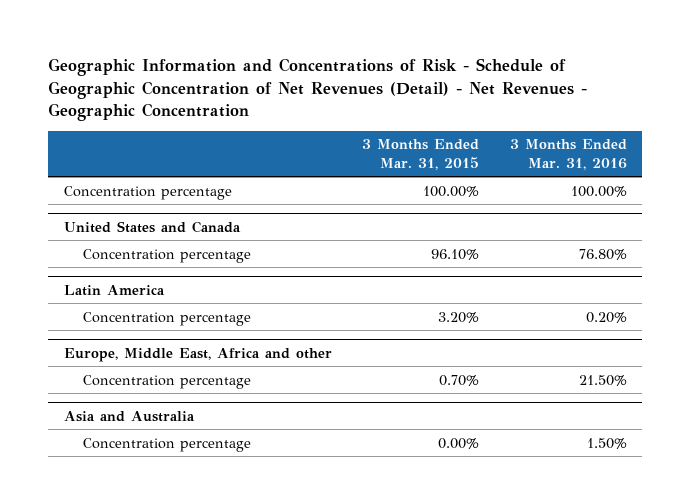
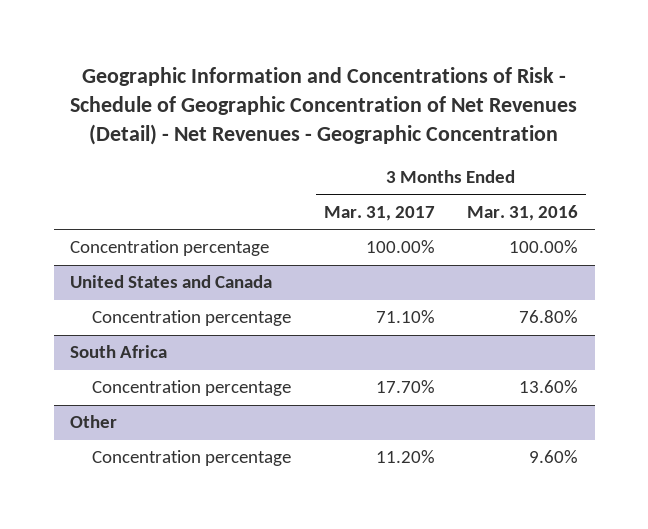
- | 3 Months Ended Mar. 31, 2015 | 3 Months Ended Mar. 31, 2016
+ | 3 Months Ended Mar. 31, 2017 | 3 Months Ended Mar. 31, 2016
- Latin America
- Concentration percentage | 3.20% | 0.20%
- Europe, Middle East, Africa and other
- Concentration percentage | 0.70% | 21.50%
- Asia and Australia
- Concentration percentage | 0.00% | 1.50%
+ South Africa
+ Concentration percentage | 17.70% | 13.60%
+ Other
+ Concentration percentage | 11.20% | 9.60%

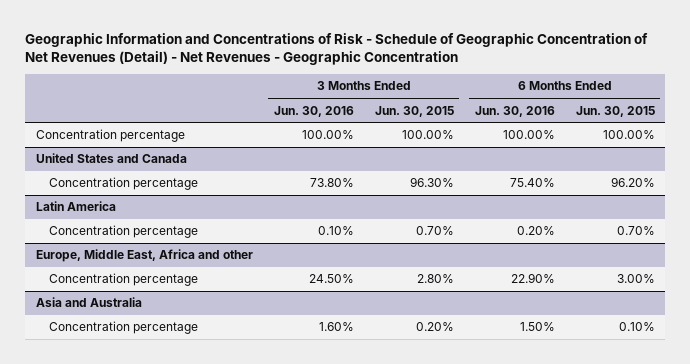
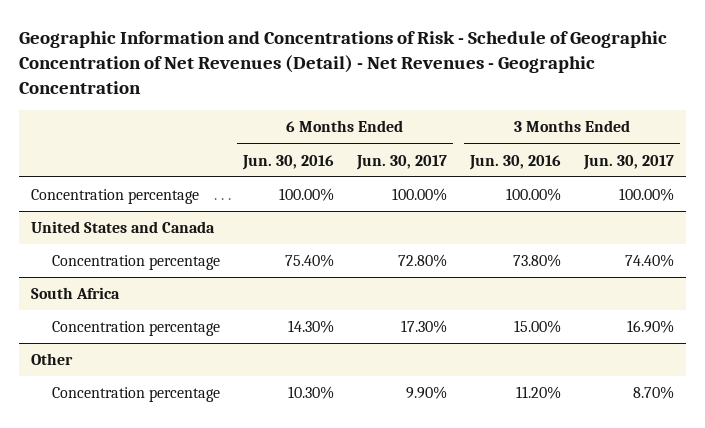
- | 3 Months Ended Jun. 30, 2016 | 3 Months Ended Jun. 30, 2015 | 6 Months Ended Jun. 30, 2016 | 6 Months Ended Jun. 30, 2015
+ | 6 Months Ended Jun. 30, 2016 | 6 Months Ended Jun. 30, 2017 | 3 Months Ended Jun. 30, 2016 | 3 Months Ended Jun. 30, 2017
- Latin America
- Concentration percentage | 0.10% | 0.70% | 0.20% | 0.70%
- Europe, Middle East, Africa and other
- Concentration percentage | 24.50% | 2.80% | 22.90% | 3.00%
- Asia and Australia
- Concentration percentage | 1.60% | 0.20% | 1.50% | 0.10%
+ South Africa
+ Concentration percentage | 14.30% | 17.30% | 15.00% | 16.90%
+ Other
+ Concentration percentage | 10.30% | 9.90% | 11.20% | 8.70%

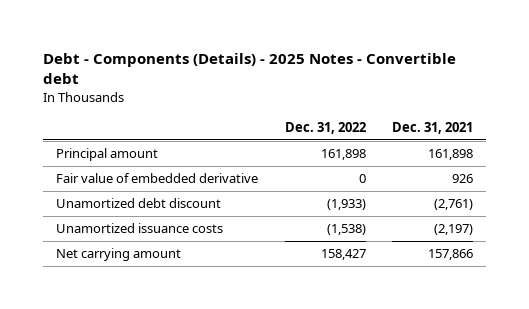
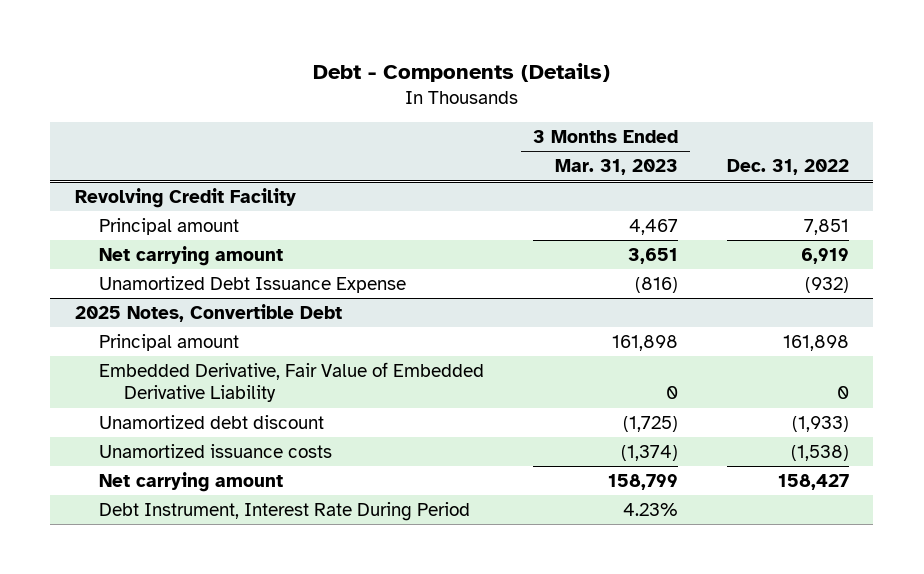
- Debt - Components (Details) - 2025 Notes - Convertible debt
+ Debt - Components (Details)
- | Dec. 31, 2022 | Dec. 31, 2021
+ | 3 Months Ended Mar. 31, 2023 | Dec. 31, 2022
+ Revolving Credit Facility
+ Principal amount | 4,467 | 7,851
+ Net carrying amount | 3,651 | 6,919
+ Unamortized Debt Issuance Expense | (816) | (932)
+ 2025 Notes, Convertible Debt
- Fair value of embedded derivative | 0 | 926
+ Embedded Derivative, Fair Value of Embedded Derivative Liability | 0 | 0
+ Debt Instrument, Interest Rate During Period | 4.23% |

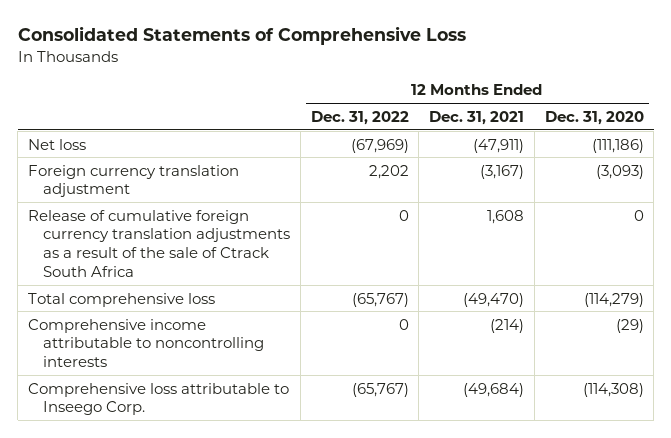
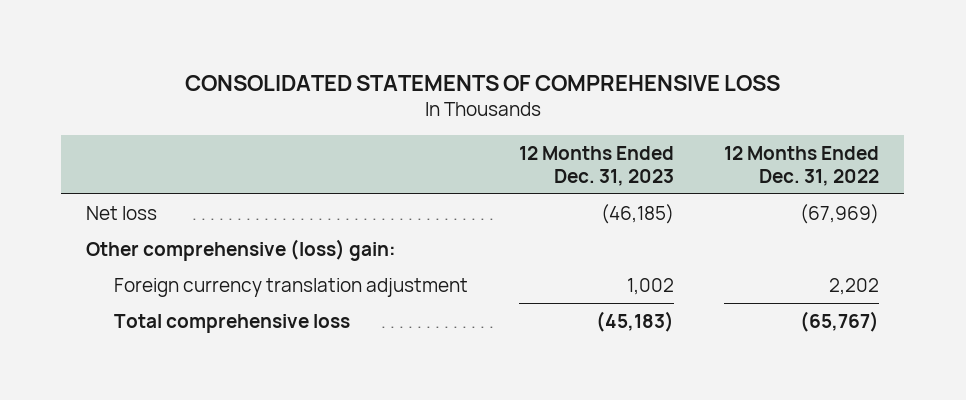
- Consolidated Statements of Comprehensive Loss
+ CONSOLIDATED STATEMENTS OF COMPREHENSIVE LOSS
- | 12 Months Ended Dec. 31, 2022 | 12 Months Ended Dec. 31, 2021 | 12 Months Ended Dec. 31, 2020
+ | 12 Months Ended Dec. 31, 2023 | 12 Months Ended Dec. 31, 2022
+ Other comprehensive (loss) gain:
- Release of cumulative foreign currency translation adjustments as a result of the sale of Ctrack South Africa | 0 | 1,608 | 0
- Comprehensive income attributable to noncontrolling interests | 0 | (214) | (29)
- Comprehensive loss attributable to Inseego Corp. | (65,767) | (49,684) | (114,308)

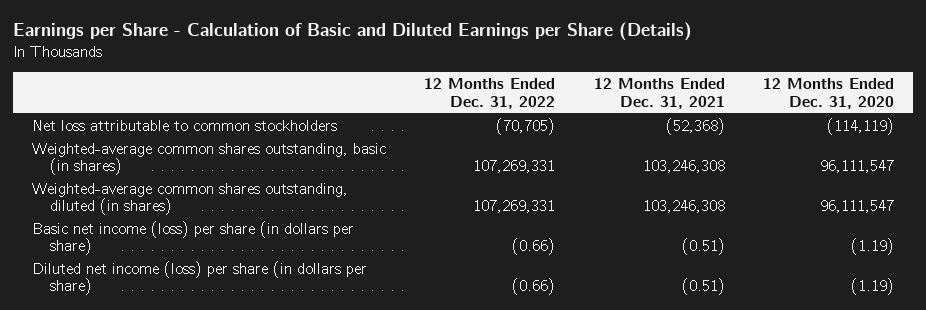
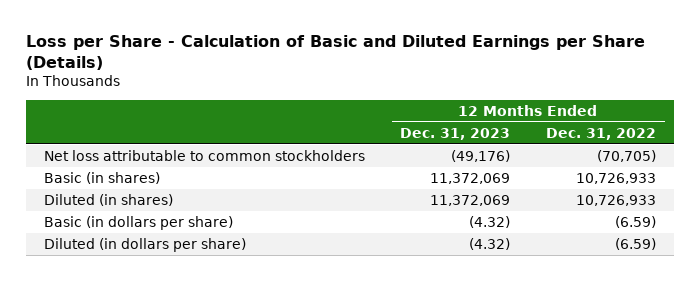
- Earnings per Share - Calculation of Basic and Diluted Earnings per Share (Details)
+ Loss per Share - Calculation of Basic and Diluted Earnings per Share (Details)
- | 12 Months Ended Dec. 31, 2022 | 12 Months Ended Dec. 31, 2021 | 12 Months Ended Dec. 31, 2020
+ | 12 Months Ended Dec. 31, 2023 | 12 Months Ended Dec. 31, 2022
- Weighted-average common shares outstanding, basic (in shares) | 107,269,331 | 103,246,308 | 96,111,547
- Weighted-average common shares outstanding, diluted (in shares) | 107,269,331 | 103,246,308 | 96,111,547
- Basic net income (loss) per share (in dollars per share) | (0.66) | (0.51) | (1.19)
- Diluted net income (loss) per share (in dollars per share) | (0.66) | (0.51) | (1.19)
+ Basic (in shares) | 11,372,069 | 10,726,933
+ Diluted (in shares) | 11,372,069 | 10,726,933
+ Basic (in dollars per share) | (4.32) | (6.59)
+ Diluted (in dollars per share) | (4.32) | (6.59)

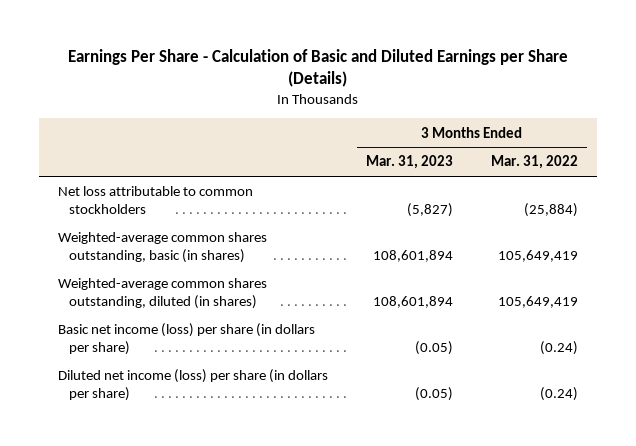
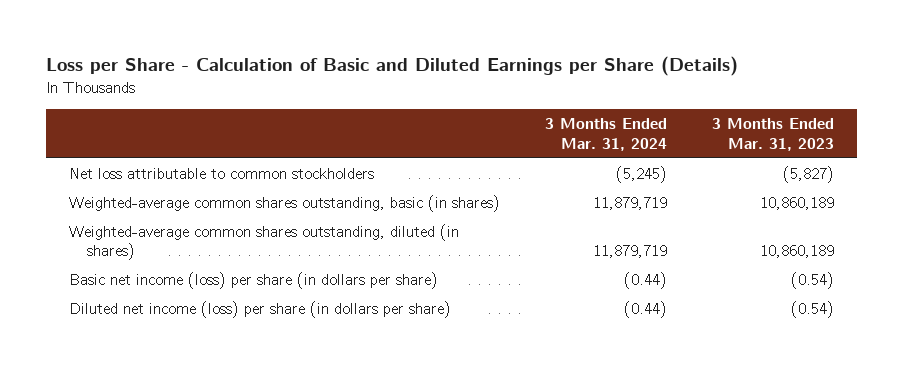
- Earnings Per Share - Calculation of Basic and Diluted Earnings per Share (Details)
+ Loss per Share - Calculation of Basic and Diluted Earnings per Share (Details)
- | 3 Months Ended Mar. 31, 2023 | 3 Months Ended Mar. 31, 2022
+ | 3 Months Ended Mar. 31, 2024 | 3 Months Ended Mar. 31, 2023
- Weighted-average common shares outstanding, basic (in shares) | 108,601,894 | 105,649,419
- Weighted-average common shares outstanding, diluted (in shares) | 108,601,894 | 105,649,419
- Basic net income (loss) per share (in dollars per share) | (0.05) | (0.24)
- Diluted net income (loss) per share (in dollars per share) | (0.05) | (0.24)
+ Weighted-average common shares outstanding, basic (in shares) | 11,879,719 | 10,860,189
+ Weighted-average common shares outstanding, diluted (in shares) | 11,879,719 | 10,860,189
+ Basic net income (loss) per share (in dollars per share) | (0.44) | (0.54)
+ Diluted net income (loss) per share (in dollars per share) | (0.44) | (0.54)

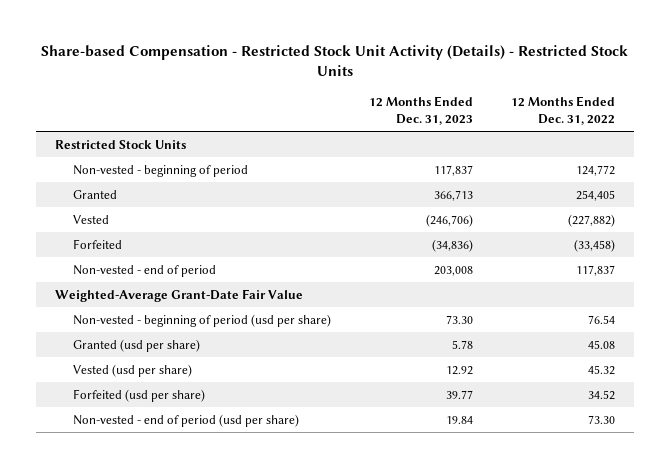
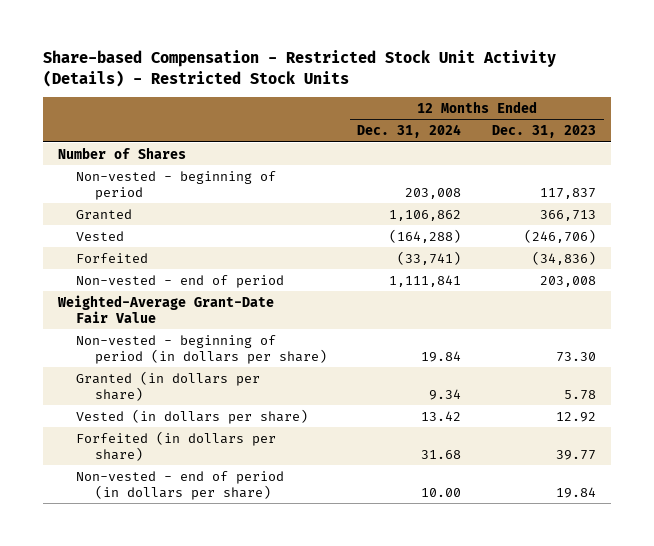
- | 12 Months Ended Dec. 31, 2023 | 12 Months Ended Dec. 31, 2022
+ | 12 Months Ended Dec. 31, 2024 | 12 Months Ended Dec. 31, 2023
- Restricted Stock Units
+ Number of Shares
- Non-vested - beginning of period (usd per share) | 73.30 | 76.54
- Granted (usd per share) | 5.78 | 45.08
- Vested (usd per share) | 12.92 | 45.32
- Forfeited (usd per share) | 39.77 | 34.52
- Non-vested - end of period (usd per share) | 19.84 | 73.30
+ Non-vested - beginning of period (in dollars per share) | 19.84 | 73.30
+ Granted (in dollars per share) | 9.34 | 5.78
+ Vested (in dollars per share) | 13.42 | 12.92
+ Forfeited (in dollars per share) | 31.68 | 39.77
+ Non-vested - end of period (in dollars per share) | 10.00 | 19.84

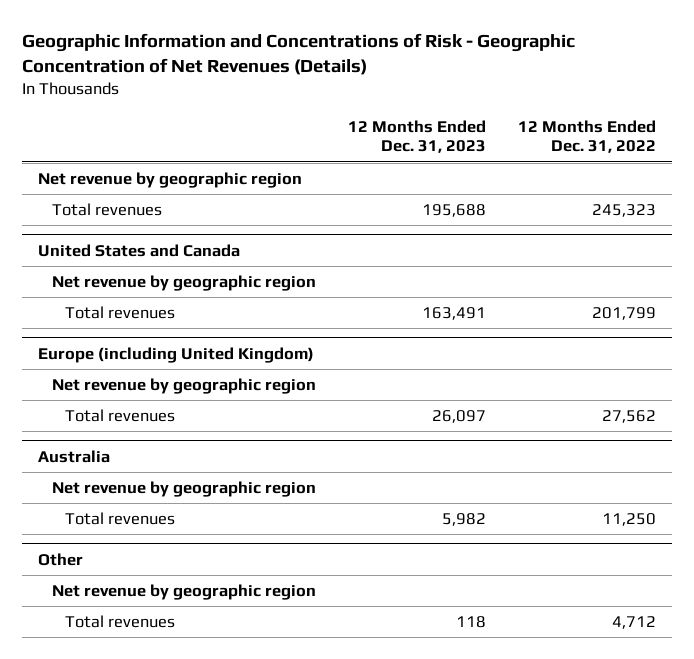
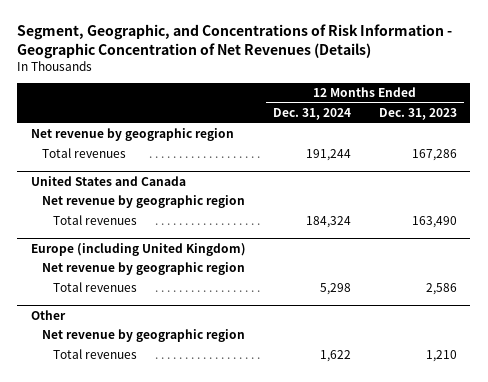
- Geographic Information and Concentrations of Risk - Geographic Concentration of Net Revenues (Details)
+ Segment, Geographic, and Concentrations of Risk Information - Geographic Concentration of Net Revenues (Details)
- | 12 Months Ended Dec. 31, 2023 | 12 Months Ended Dec. 31, 2022
+ | 12 Months Ended Dec. 31, 2024 | 12 Months Ended Dec. 31, 2023
- Total revenues | 195,688 | 245,323
+ Total revenues | 191,244 | 167,286
@ United States and Canada
- Total revenues | 163,491 | 201,799
+ Total revenues | 184,324 | 163,490
@ Europe (including United Kingdom)
- Total revenues | 26,097 | 27,562
- Australia
- Net revenue by geographic region
- Total revenues | 5,982 | 11,250
@ Europe (including United Kingdom)
+ Total revenues | 5,298 | 2,586
@ Other
- Total revenues | 118 | 4,712
+ Total revenues | 1,622 | 1,210

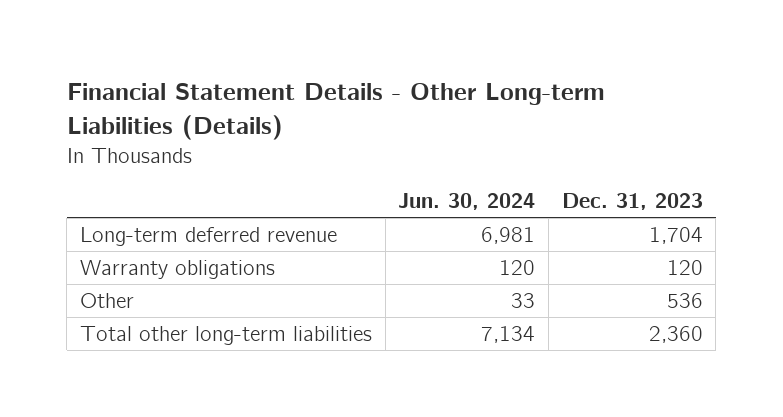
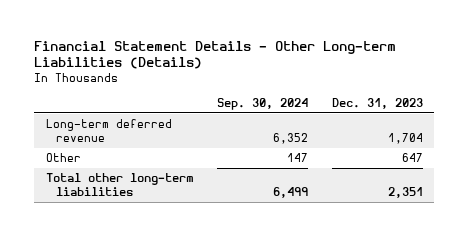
- | Jun. 30, 2024 | Dec. 31, 2023
+ | Sep. 30, 2024 | Dec. 31, 2023
- Warranty obligations | 120 | 120
- Other | 33 | 536
- Total other long-term liabilities | 7,134 | 2,360
+ Other | 147 | 647
+ Total other long-term liabilities | 6,499 | 2,351

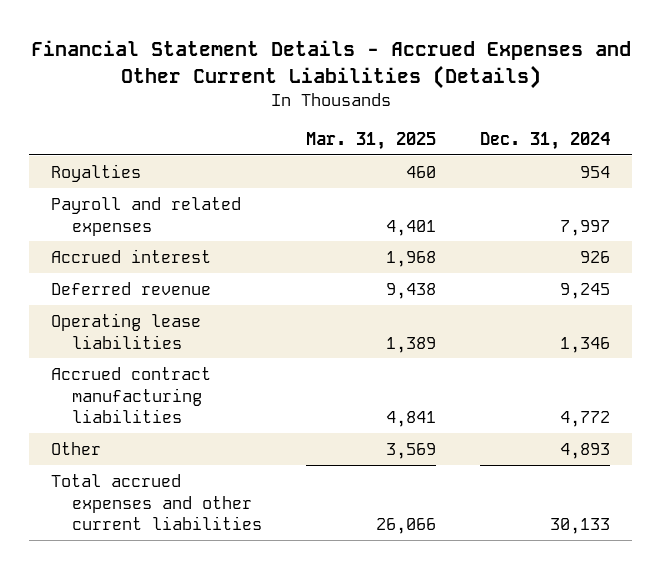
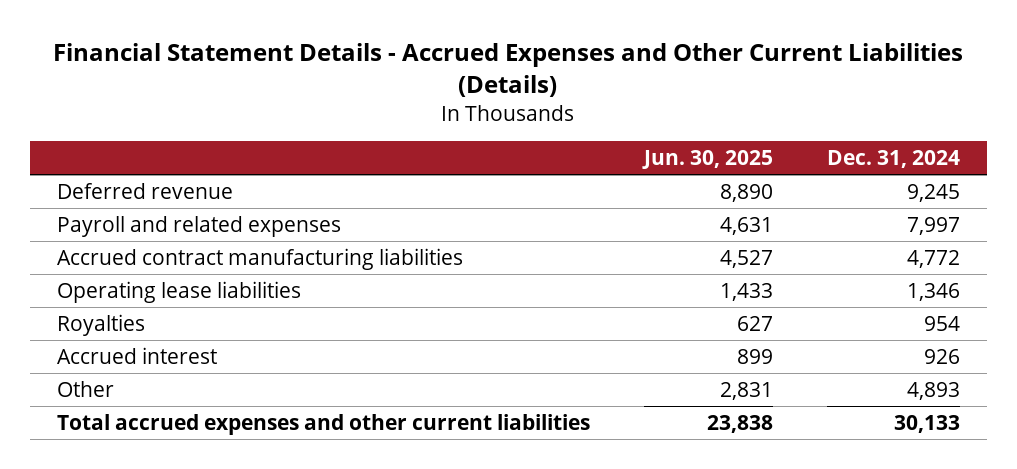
- | Mar. 31, 2025 | Dec. 31, 2024
+ | Jun. 30, 2025 | Dec. 31, 2024
moved down: Payroll and related expenses | 4,631 | 7,997
moved down: Operating lease liabilities | 1,433 | 1,346
moved down: Royalties | 627 | 954
moved down: Accrued interest | 899 | 926

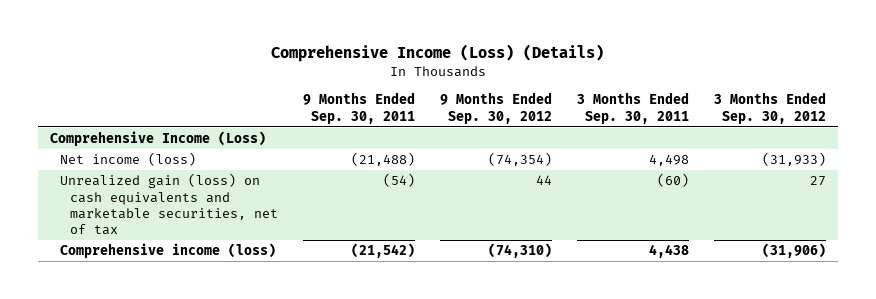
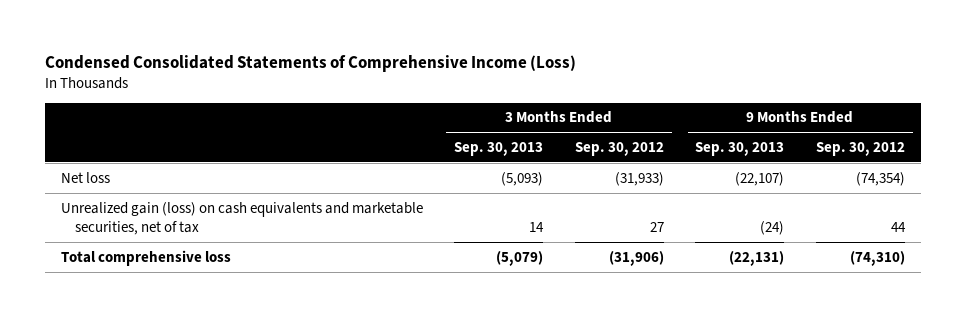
- Comprehensive Income (Loss) (Details)
+ Condensed Consolidated Statements of Comprehensive Income (Loss)
- | 9 Months Ended Sep. 30, 2011 | 9 Months Ended Sep. 30, 2012 | 3 Months Ended Sep. 30, 2011 | 3 Months Ended Sep. 30, 2012
+ | 3 Months Ended Sep. 30, 2013 | 3 Months Ended Sep. 30, 2012 | 9 Months Ended Sep. 30, 2013 | 9 Months Ended Sep. 30, 2012
- Comprehensive Income (Loss)
- Net income (loss) | (21,488) | (74,354) | 4,498 | (31,933)
+ Net loss | (5,093) | (31,933) | (22,107) | (74,354)
- Comprehensive income (loss) | (21,542) | (74,310) | 4,438 | (31,906)
+ Total comprehensive loss | (5,079) | (31,906) | (22,131) | (74,310)

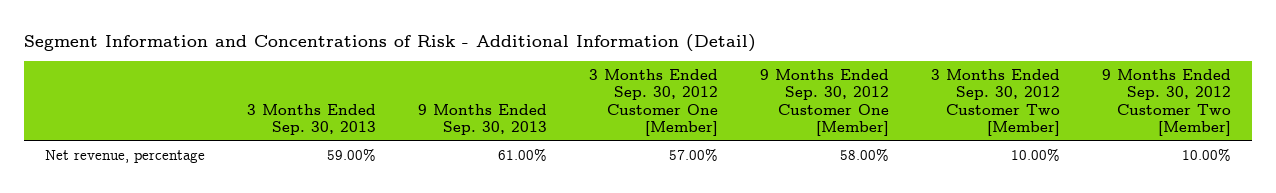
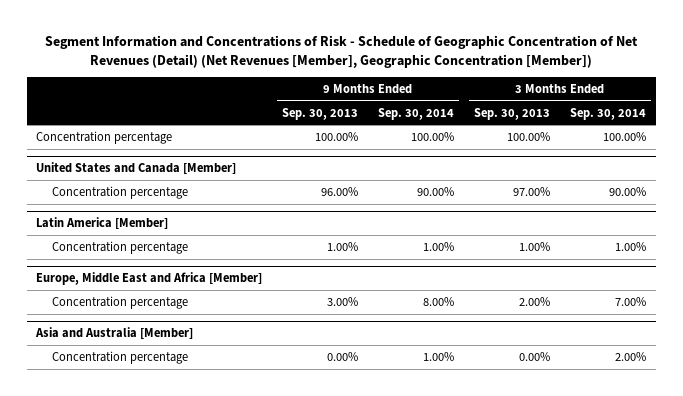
- Segment Information and Concentrations of Risk - Additional Information (Detail)
+ Segment Information and Concentrations of Risk - Schedule of Geographic Concentration of Net Revenues (Detail) (Net Revenues [Member], Geographic Concentration [Member])
- | 3 Months Ended Sep. 30, 2013 | 9 Months Ended Sep. 30, 2013 | 3 Months Ended Sep. 30, 2012 Customer One [Member] | 9 Months Ended Sep. 30, 2012 Customer One [Member] | 3 Months Ended Sep. 30, 2012 Customer Two [Member] | 9 Months Ended Sep. 30, 2012 Customer Two [Member]
+ | 9 Months Ended Sep. 30, 2013 | 9 Months Ended Sep. 30, 2014 | 3 Months Ended Sep. 30, 2013 | 3 Months Ended Sep. 30, 2014
- Net revenue, percentage | 59.00% | 61.00% | 57.00% | 58.00% | 10.00% | 10.00%
+ Concentration percentage | 100.00% | 100.00% | 100.00% | 100.00%
+ United States and Canada [Member]
+ Concentration percentage | 96.00% | 90.00% | 97.00% | 90.00%
+ Latin America [Member]
+ Concentration percentage | 1.00% | 1.00% | 1.00% | 1.00%
+ Europe, Middle East and Africa [Member]
+ Concentration percentage | 3.00% | 8.00% | 2.00% | 7.00%
+ Asia and Australia [Member]
+ Concentration percentage | 0.00% | 1.00% | 0.00% | 2.00%

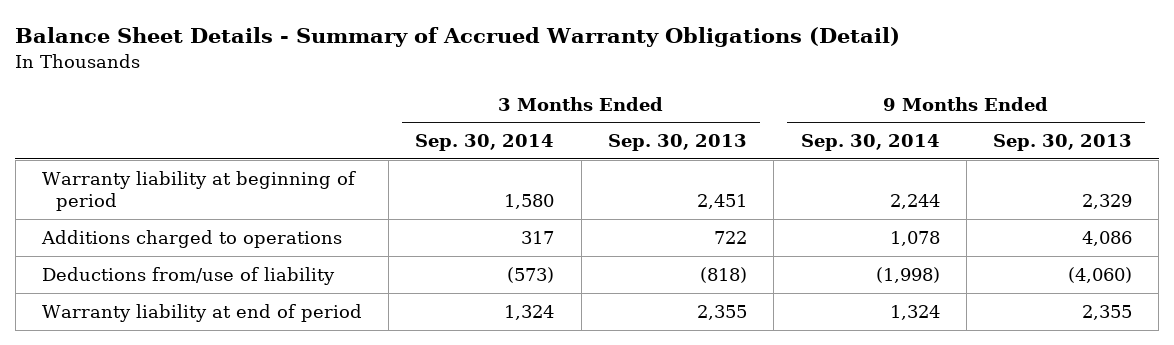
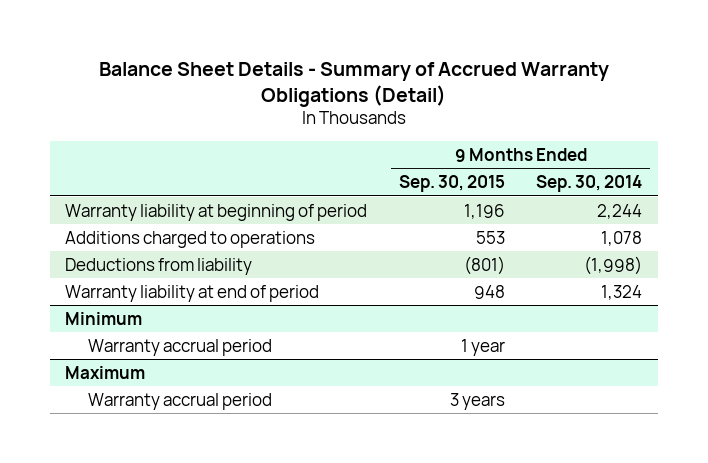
- | 3 Months Ended Sep. 30, 2014 | 3 Months Ended Sep. 30, 2013 | 9 Months Ended Sep. 30, 2014 | 9 Months Ended Sep. 30, 2013
+ | 9 Months Ended Sep. 30, 2015 | 9 Months Ended Sep. 30, 2014
- Deductions from/use of liability | (573) | (818) | (1,998) | (4,060)
+ Deductions from liability | (801) | (1,998)
+ Minimum
+ Warranty accrual period | 1 year |
+ Maximum
+ Warranty accrual period | 3 years |

